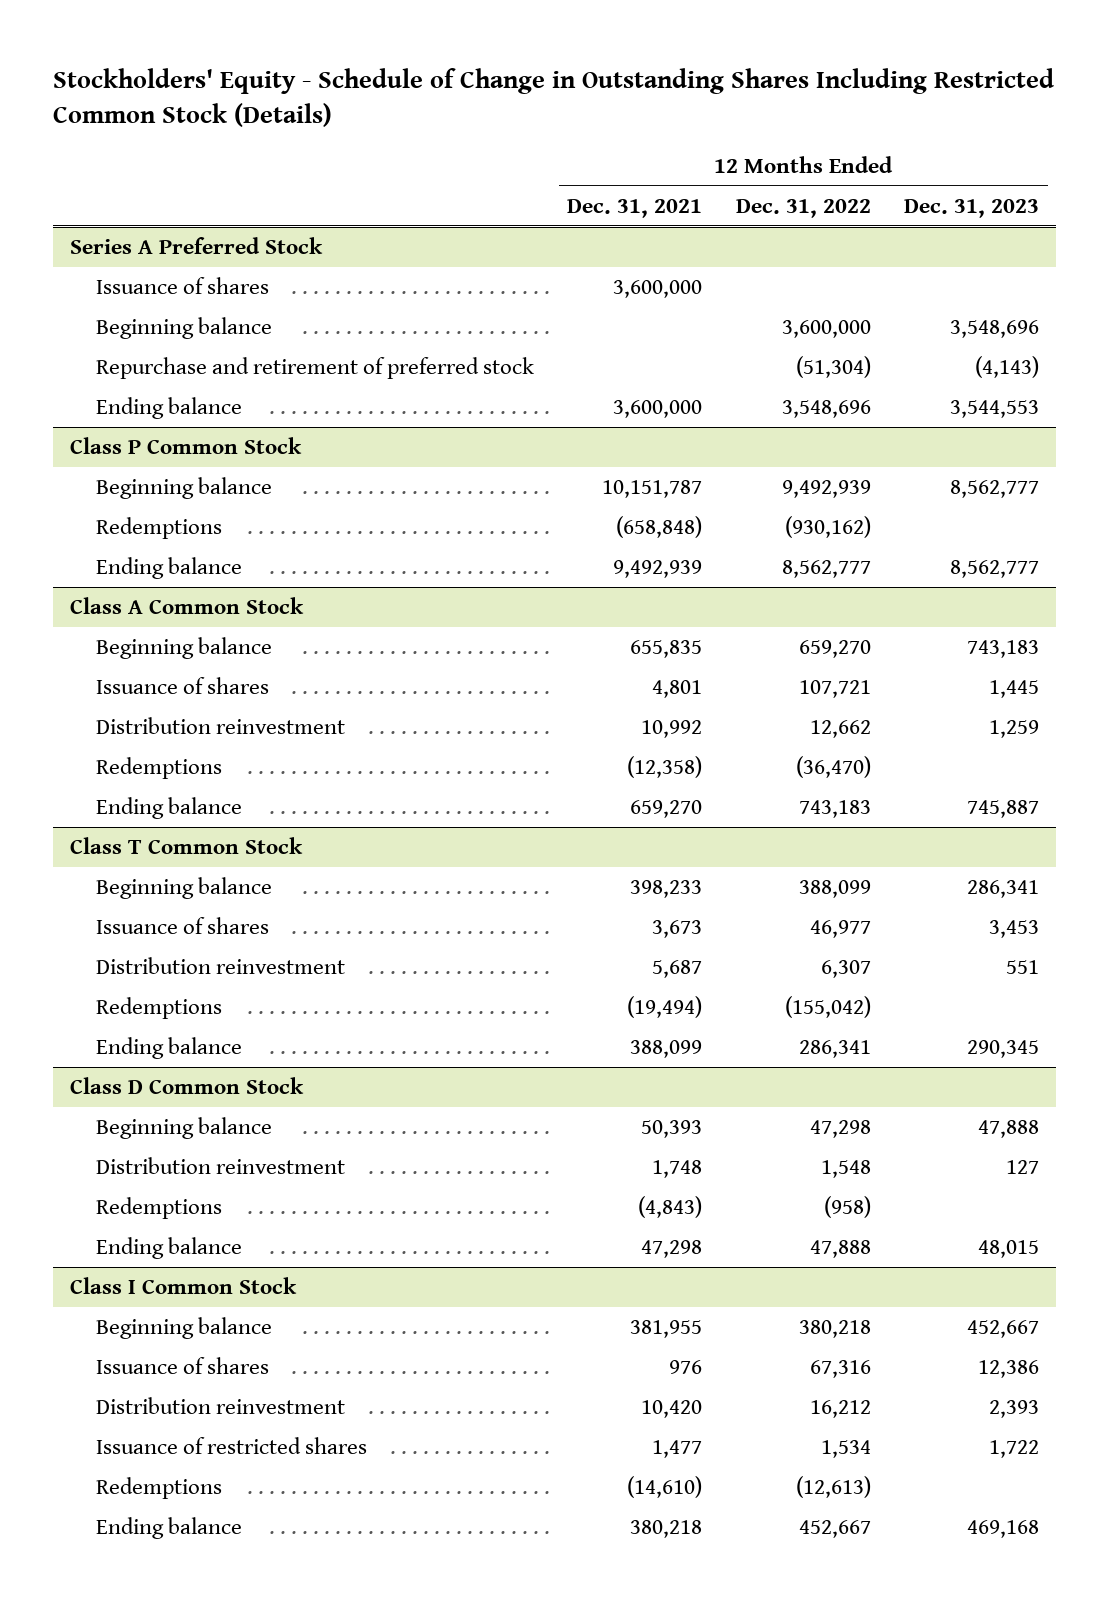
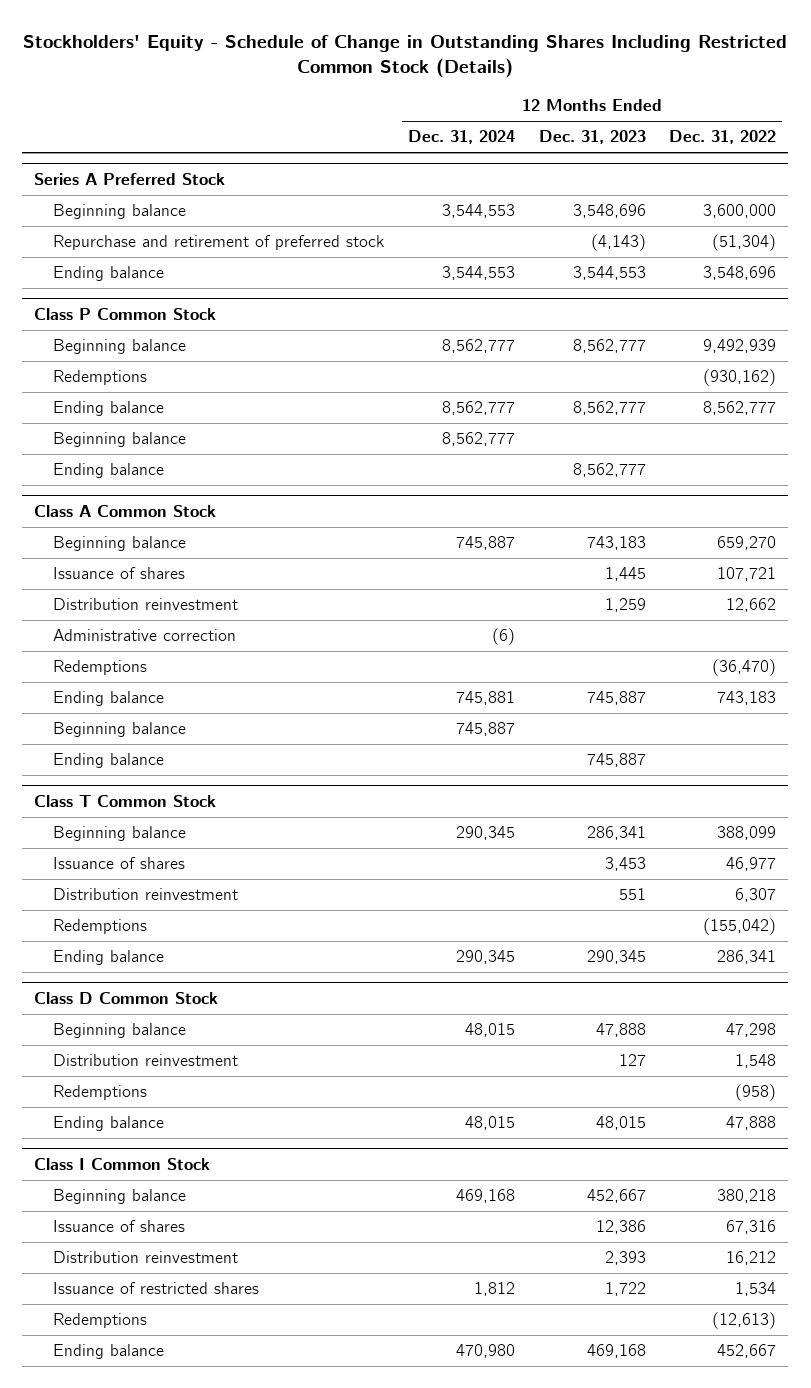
- | 12 Months Ended Dec. 31, 2021 | 12 Months Ended Dec. 31, 2022 | 12 Months Ended Dec. 31, 2023
+ | 12 Months Ended Dec. 31, 2024 | 12 Months Ended Dec. 31, 2023 | 12 Months Ended Dec. 31, 2022
@ Series A Preferred Stock
- Issuance of shares | 3,600,000 | |
@ Class P Common Stock
+ Beginning balance | 8,562,777 | |
+ Ending balance | | 8,562,777 |
@ Class A Common Stock
+ Administrative correction | (6) | |
+ Beginning balance | 745,887 | |
+ Ending balance | | 745,887 |

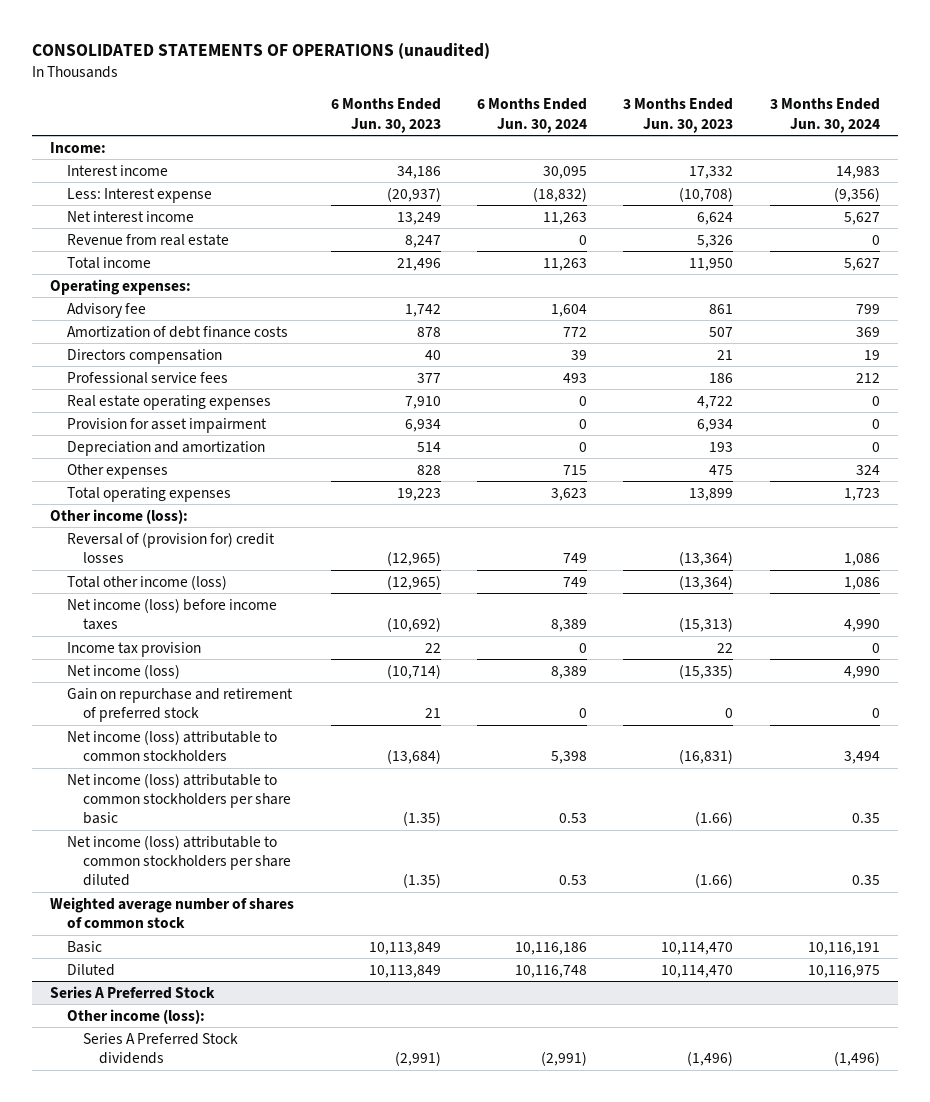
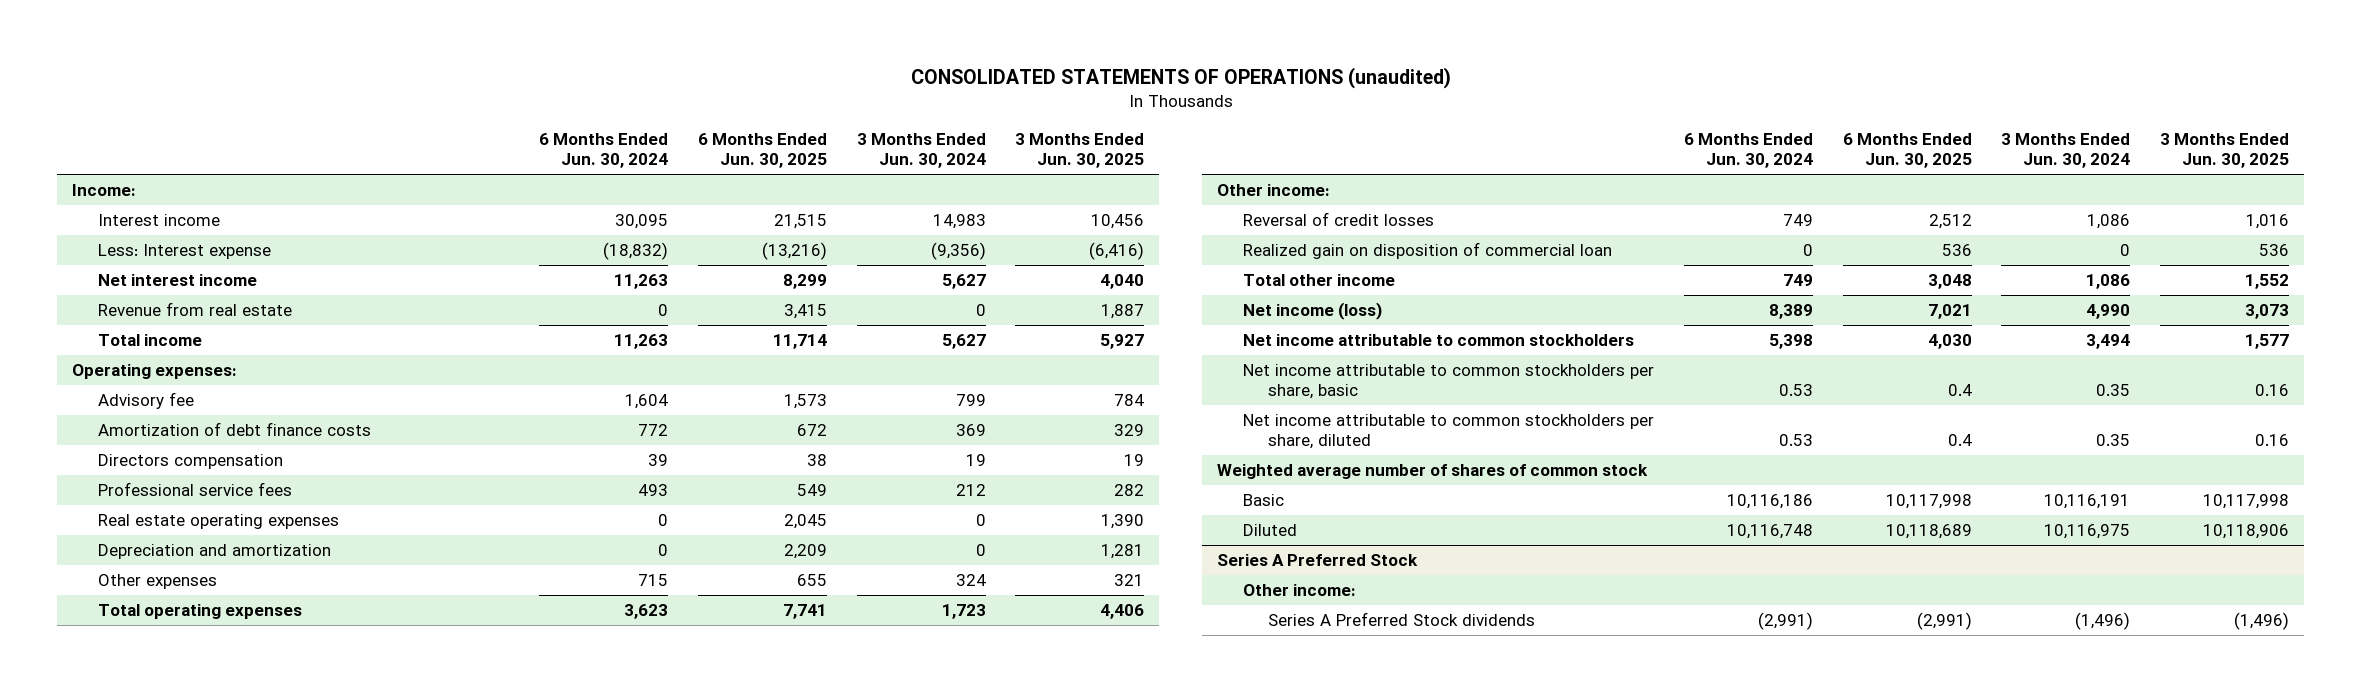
- | 6 Months Ended Jun. 30, 2023 | 6 Months Ended Jun. 30, 2024 | 3 Months Ended Jun. 30, 2023 | 3 Months Ended Jun. 30, 2024
+ | 6 Months Ended Jun. 30, 2024 | 6 Months Ended Jun. 30, 2025 | 3 Months Ended Jun. 30, 2024 | 3 Months Ended Jun. 30, 2025
- Provision for asset impairment | 6,934 | 0 | 6,934 | 0
- Other income (loss):
- Reversal of (provision for) credit losses | (12,965) | 749 | (13,364) | 1,086
- Total other income (loss) | (12,965) | 749 | (13,364) | 1,086
- Net income (loss) before income taxes | (10,692) | 8,389 | (15,313) | 4,990
- Income tax provision | 22 | 0 | 22 | 0
+ Other income:
+ Reversal of credit losses | 749 | 2,512 | 1,086 | 1,016
+ Realized gain on disposition of commercial loan | 0 | 536 | 0 | 536
+ Total other income | 749 | 3,048 | 1,086 | 1,552
- Gain on repurchase and retirement of preferred stock | 21 | 0 | 0 | 0
- Net income (loss) attributable to common stockholders | (13,684) | 5,398 | (16,831) | 3,494
- Net income (loss) attributable to common stockholders per share basic | (1.35) | 0.53 | (1.66) | 0.35
- Net income (loss) attributable to common stockholders per share diluted | (1.35) | 0.53 | (1.66) | 0.35
+ Net income attributable to common stockholders | 5,398 | 4,030 | 3,494 | 1,577
+ Net income attributable to common stockholders per share, basic | 0.53 | 0.4 | 0.35 | 0.16
+ Net income attributable to common stockholders per share, diluted | 0.53 | 0.4 | 0.35 | 0.16
@ Series A Preferred Stock
- Other income (loss):
+ Other income:

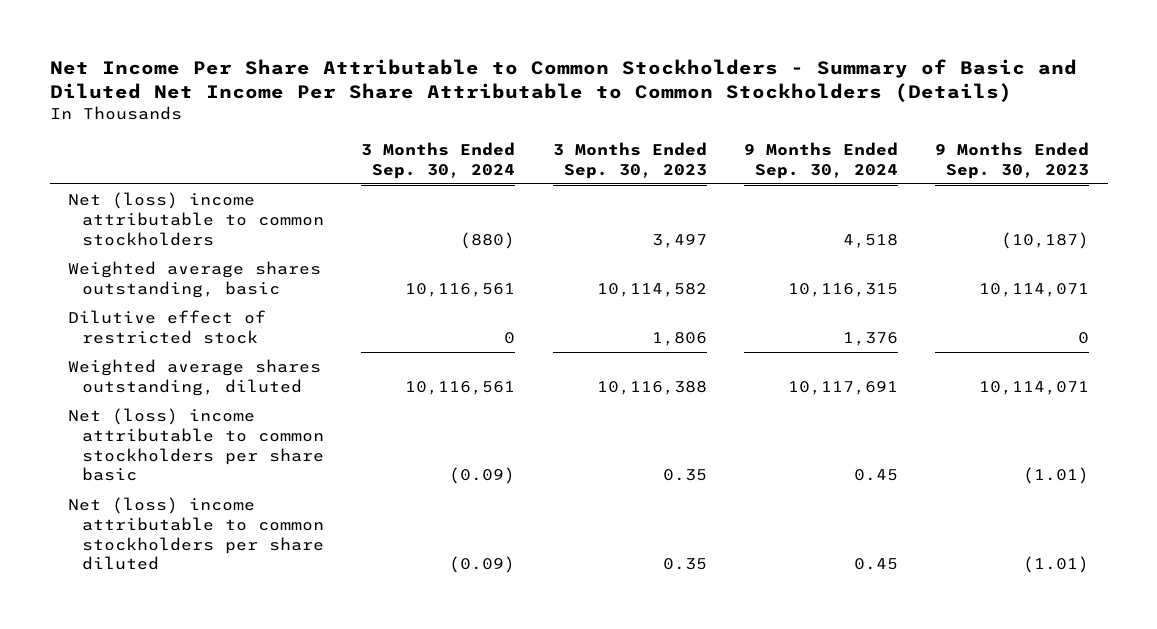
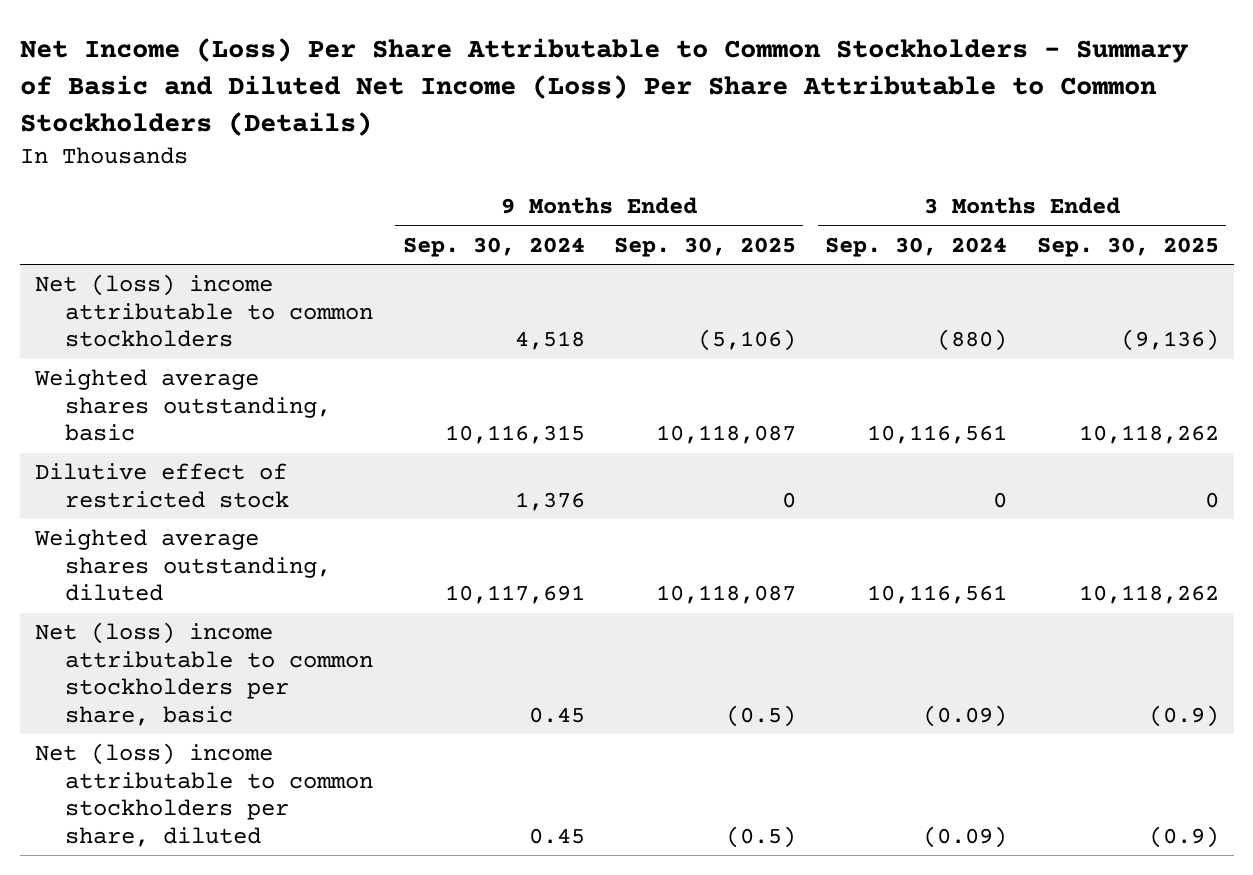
- Net Income Per Share Attributable to Common Stockholders - Summary of Basic and Diluted Net Income Per Share Attributable to Common Stockholders (Details)
+ Net Income (Loss) Per Share Attributable to Common Stockholders - Summary of Basic and Diluted Net Income (Loss) Per Share Attributable to Common Stockholders (Details)
- | 3 Months Ended Sep. 30, 2024 | 3 Months Ended Sep. 30, 2023 | 9 Months Ended Sep. 30, 2024 | 9 Months Ended Sep. 30, 2023
+ | 9 Months Ended Sep. 30, 2024 | 9 Months Ended Sep. 30, 2025 | 3 Months Ended Sep. 30, 2024 | 3 Months Ended Sep. 30, 2025
- Net (loss) income attributable to common stockholders per share basic | (0.09) | 0.35 | 0.45 | (1.01)
- Net (loss) income attributable to common stockholders per share diluted | (0.09) | 0.35 | 0.45 | (1.01)
+ Net (loss) income attributable to common stockholders per share, basic | 0.45 | (0.5) | (0.09) | (0.9)
+ Net (loss) income attributable to common stockholders per share, diluted | 0.45 | (0.5) | (0.09) | (0.9)

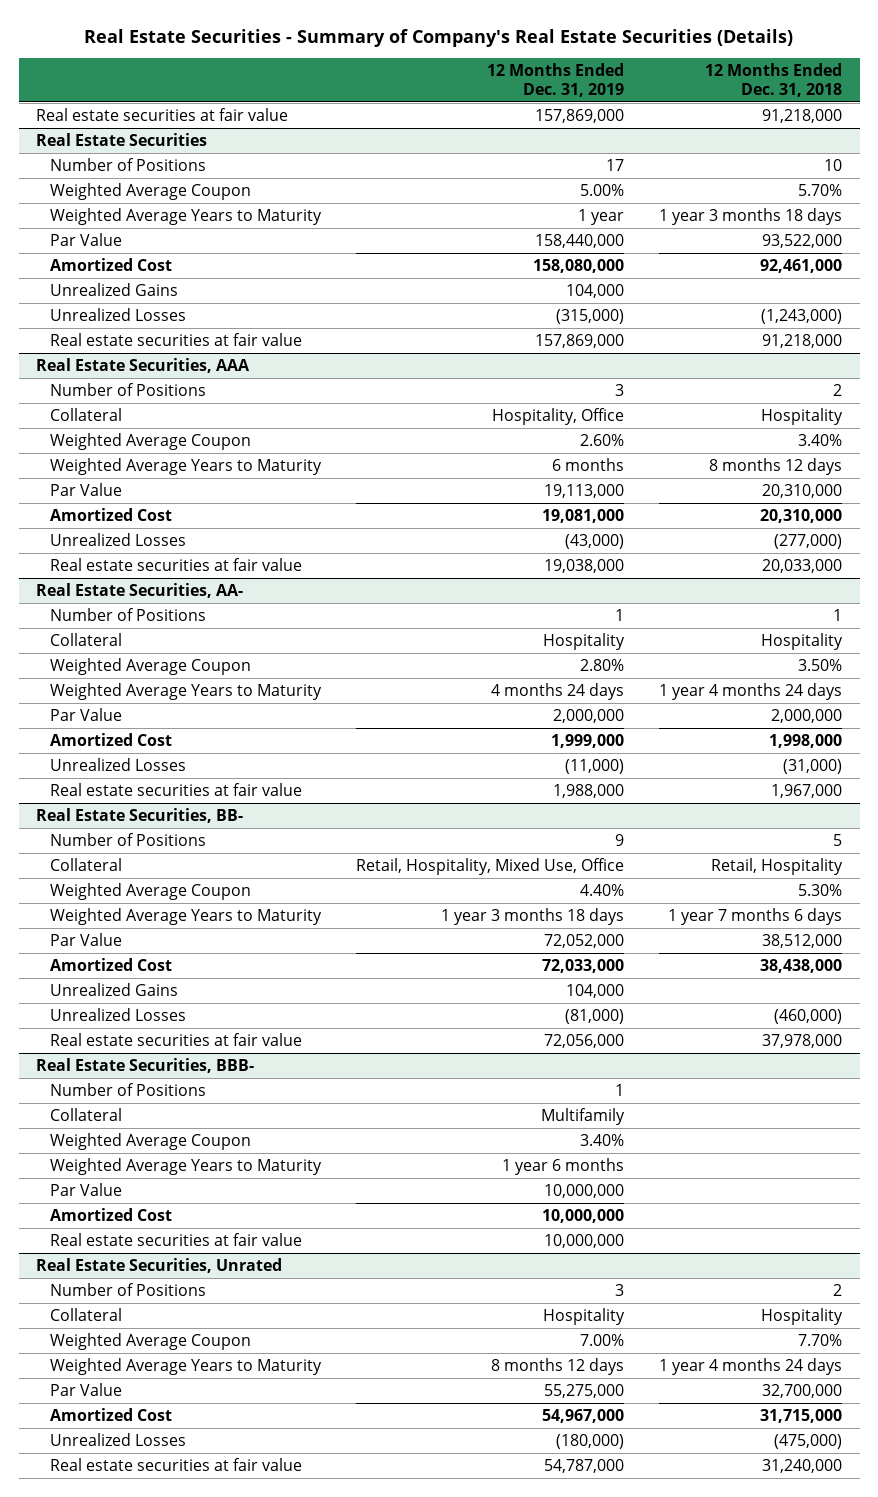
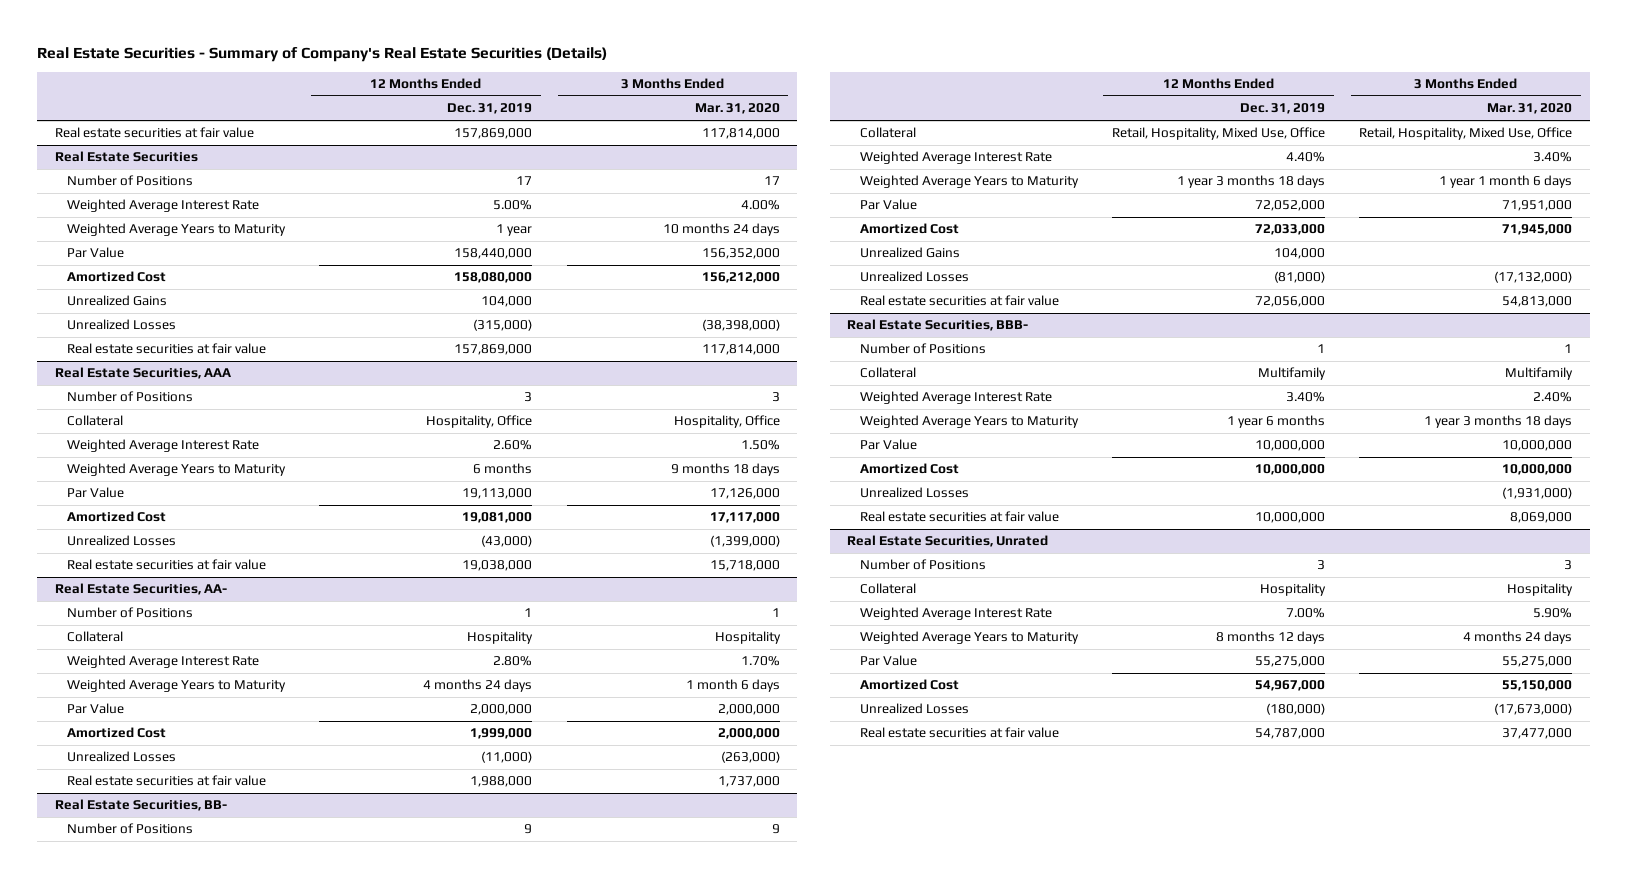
- | 12 Months Ended Dec. 31, 2019 | 12 Months Ended Dec. 31, 2018
+ | 12 Months Ended Dec. 31, 2019 | 3 Months Ended Mar. 31, 2020
@ Real Estate Securities
- Weighted Average Coupon | 5.00% | 5.70%
+ Weighted Average Interest Rate | 5.00% | 4.00%
@ Real Estate Securities, AAA
- Weighted Average Coupon | 2.60% | 3.40%
+ Weighted Average Interest Rate | 2.60% | 1.50%
@ Real Estate Securities, AA-
- Weighted Average Coupon | 2.80% | 3.50%
+ Weighted Average Interest Rate | 2.80% | 1.70%
@ Real Estate Securities, BB-
- Weighted Average Coupon | 4.40% | 5.30%
+ Weighted Average Interest Rate | 4.40% | 3.40%
@ Real Estate Securities, BBB-
- Weighted Average Coupon | 3.40% |
+ Weighted Average Interest Rate | 3.40% | 2.40%
+ Unrealized Losses | | (1,931,000)
@ Real Estate Securities, Unrated
- Weighted Average Coupon | 7.00% | 7.70%
+ Weighted Average Interest Rate | 7.00% | 5.90%

